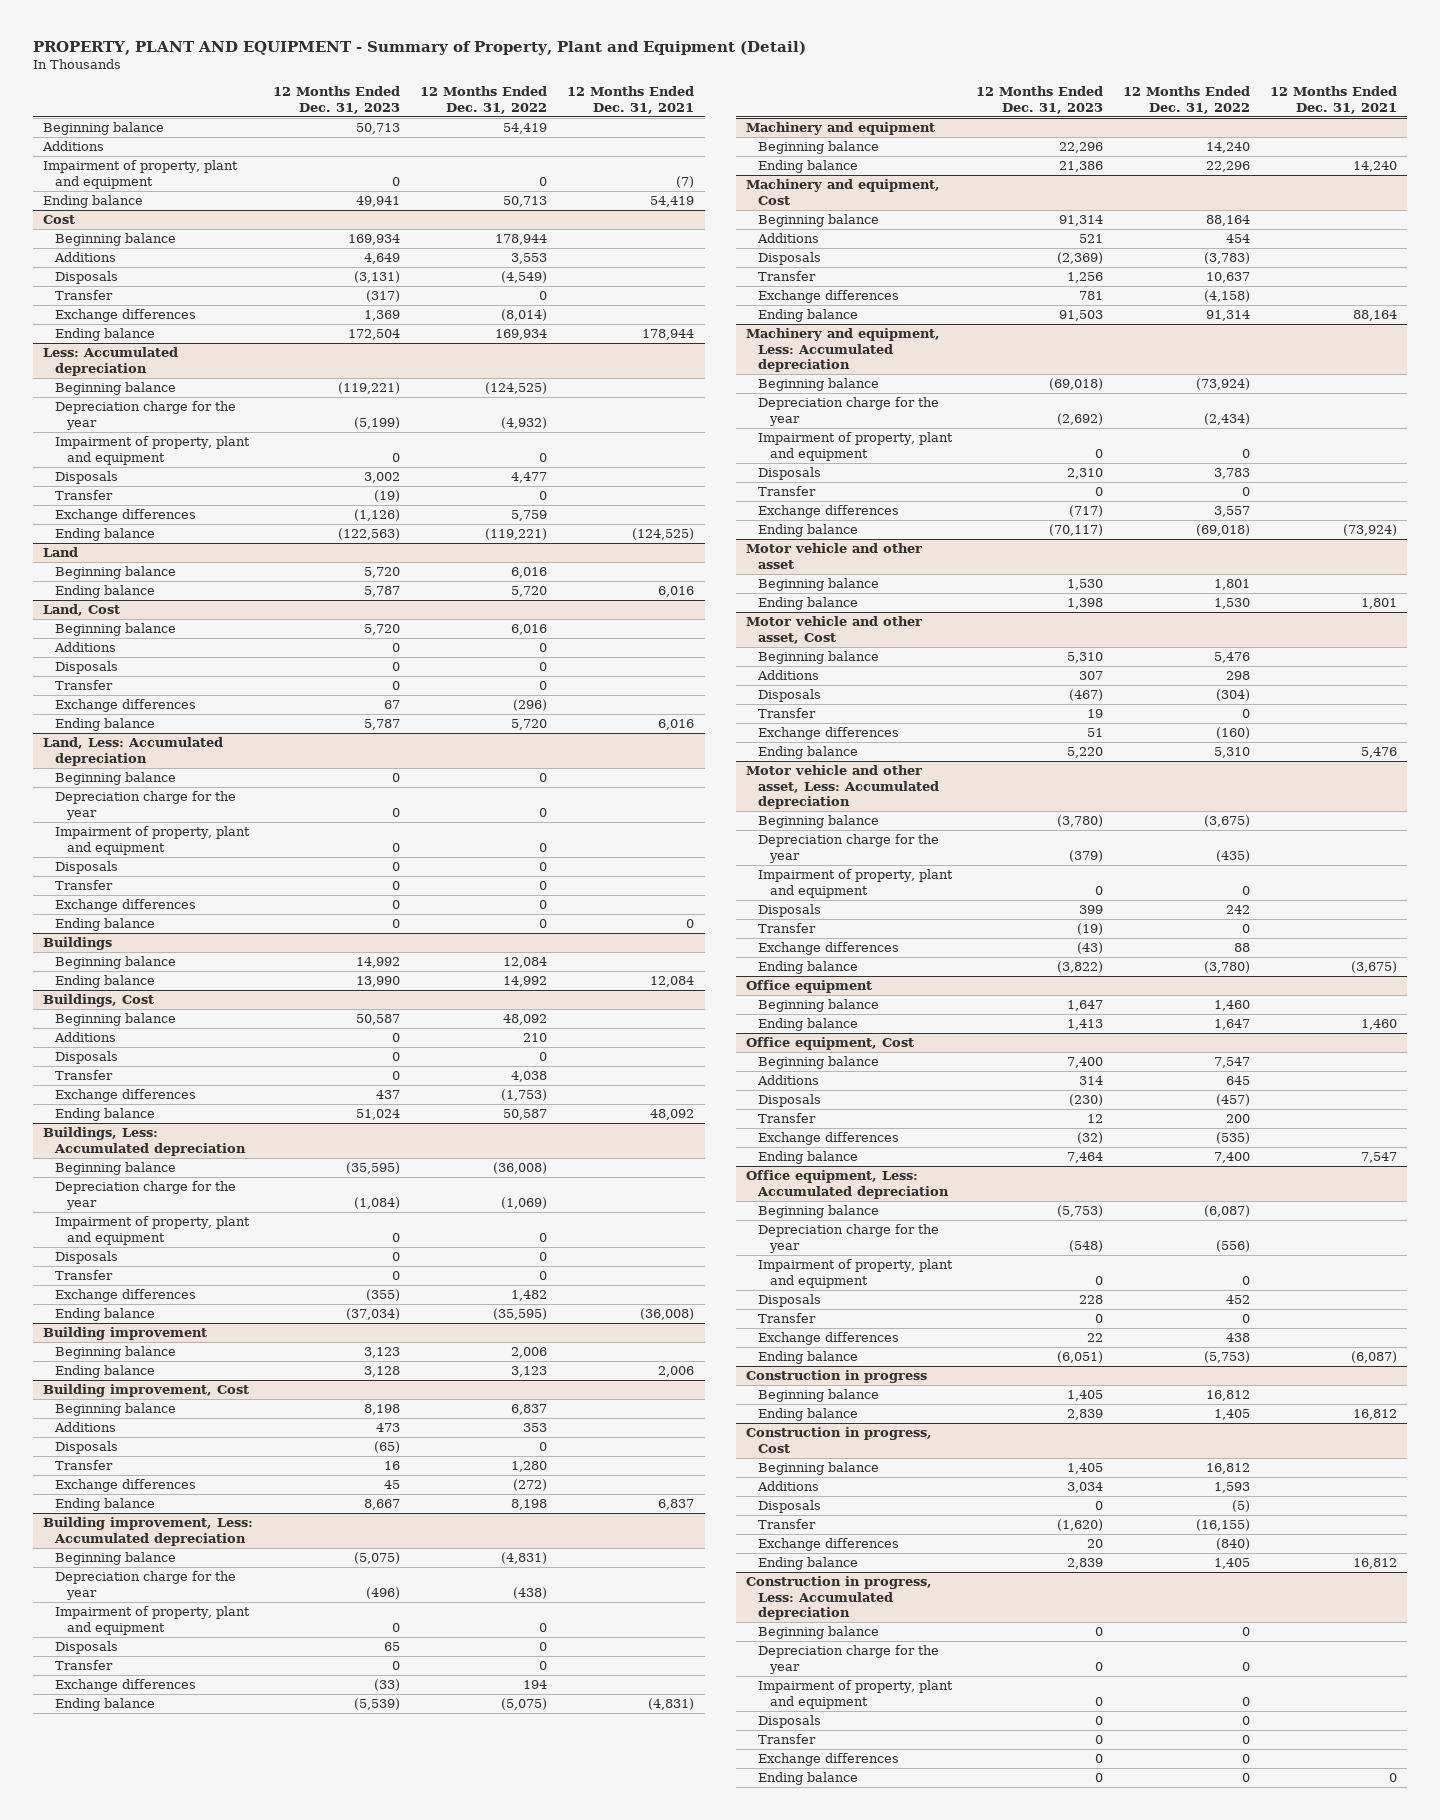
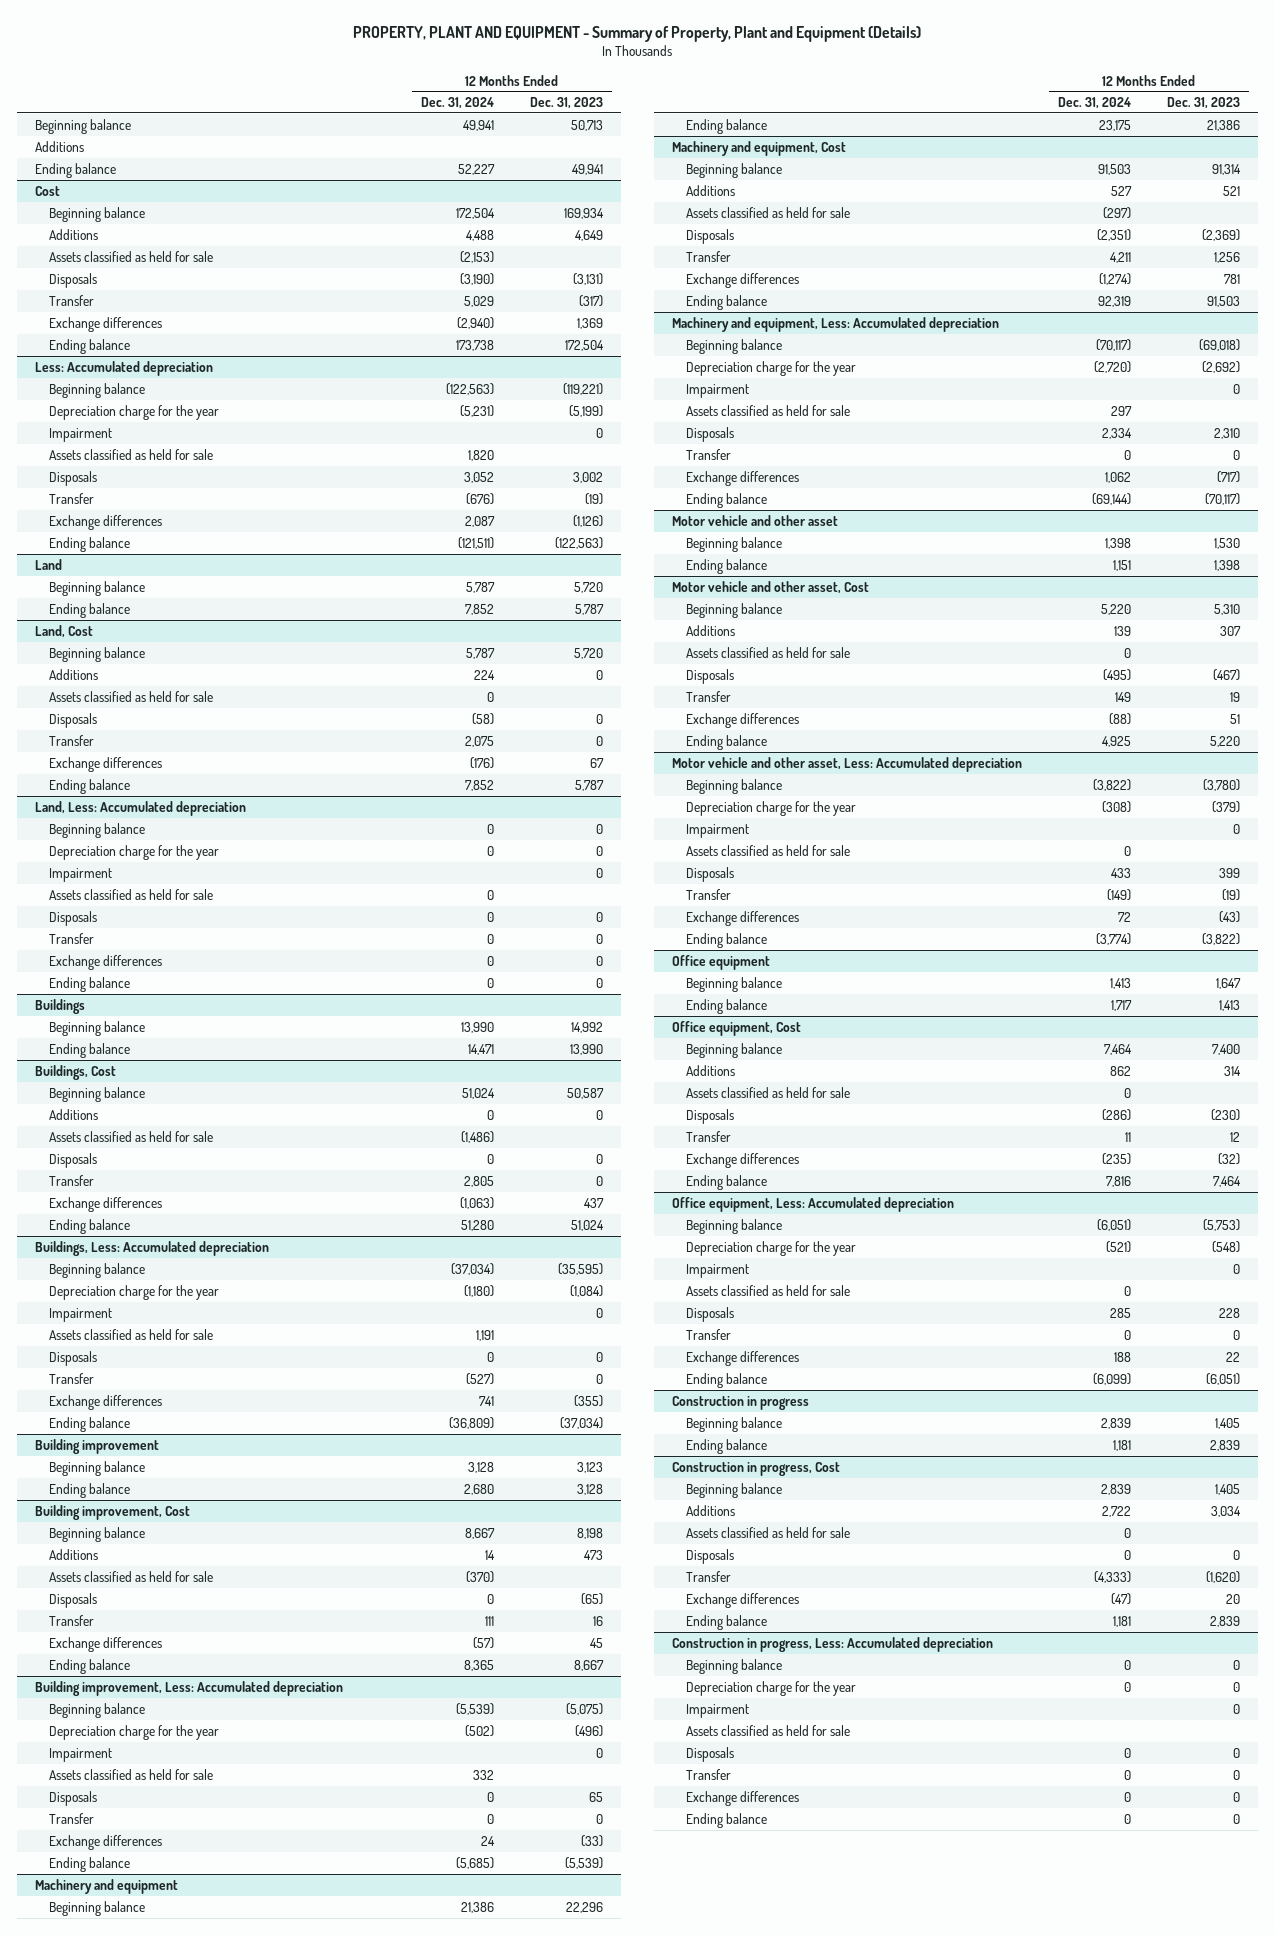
- PROPERTY, PLANT AND EQUIPMENT - Summary of Property, Plant and Equipment (Detail)
+ PROPERTY, PLANT AND EQUIPMENT - Summary of Property, Plant and Equipment (Details)
- | 12 Months Ended Dec. 31, 2023 | 12 Months Ended Dec. 31, 2022 | 12 Months Ended Dec. 31, 2021
+ | 12 Months Ended Dec. 31, 2024 | 12 Months Ended Dec. 31, 2023
- Impairment of property, plant and equipment | 0 | 0 | (7)
@ Cost
+ Assets classified as held for sale | (2,153) |
@ Less: Accumulated depreciation
- Impairment of property, plant and equipment | 0 | 0 |
+ Impairment | | 0
+ Assets classified as held for sale | 1,820 |
@ Land, Cost
+ Assets classified as held for sale | 0 |
@ Land, Less: Accumulated depreciation
- Impairment of property, plant and equipment | 0 | 0 |
+ Impairment | | 0
+ Assets classified as held for sale | 0 |
@ Buildings, Cost
+ Assets classified as held for sale | (1,486) |
@ Buildings, Less: Accumulated depreciation
- Impairment of property, plant and equipment | 0 | 0 |
+ Impairment | | 0
+ Assets classified as held for sale | 1,191 |
@ Building improvement, Cost
+ Assets classified as held for sale | (370) |
@ Building improvement, Less: Accumulated depreciation
- Impairment of property, plant and equipment | 0 | 0 |
+ Impairment | | 0
+ Assets classified as held for sale | 332 |
@ Machinery and equipment, Cost
+ Assets classified as held for sale | (297) |
@ Machinery and equipment, Less: Accumulated depreciation
- Impairment of property, plant and equipment | 0 | 0 |
+ Impairment | | 0
+ Assets classified as held for sale | 297 |
@ Motor vehicle and other asset, Cost
+ Assets classified as held for sale | 0 |
@ Motor vehicle and other asset, Less: Accumulated depreciation
- Impairment of property, plant and equipment | 0 | 0 |
+ Impairment | | 0
+ Assets classified as held for sale | 0 |
@ Office equipment, Cost
+ Assets classified as held for sale | 0 |
@ Office equipment, Less: Accumulated depreciation
- Impairment of property, plant and equipment | 0 | 0 |
+ Impairment | | 0
+ Assets classified as held for sale | 0 |
@ Construction in progress, Cost
+ Assets classified as held for sale | 0 |
@ Construction in progress, Less: Accumulated depreciation
- Impairment of property, plant and equipment | 0 | 0 |
+ Impairment | | 0
+ Assets classified as held for sale

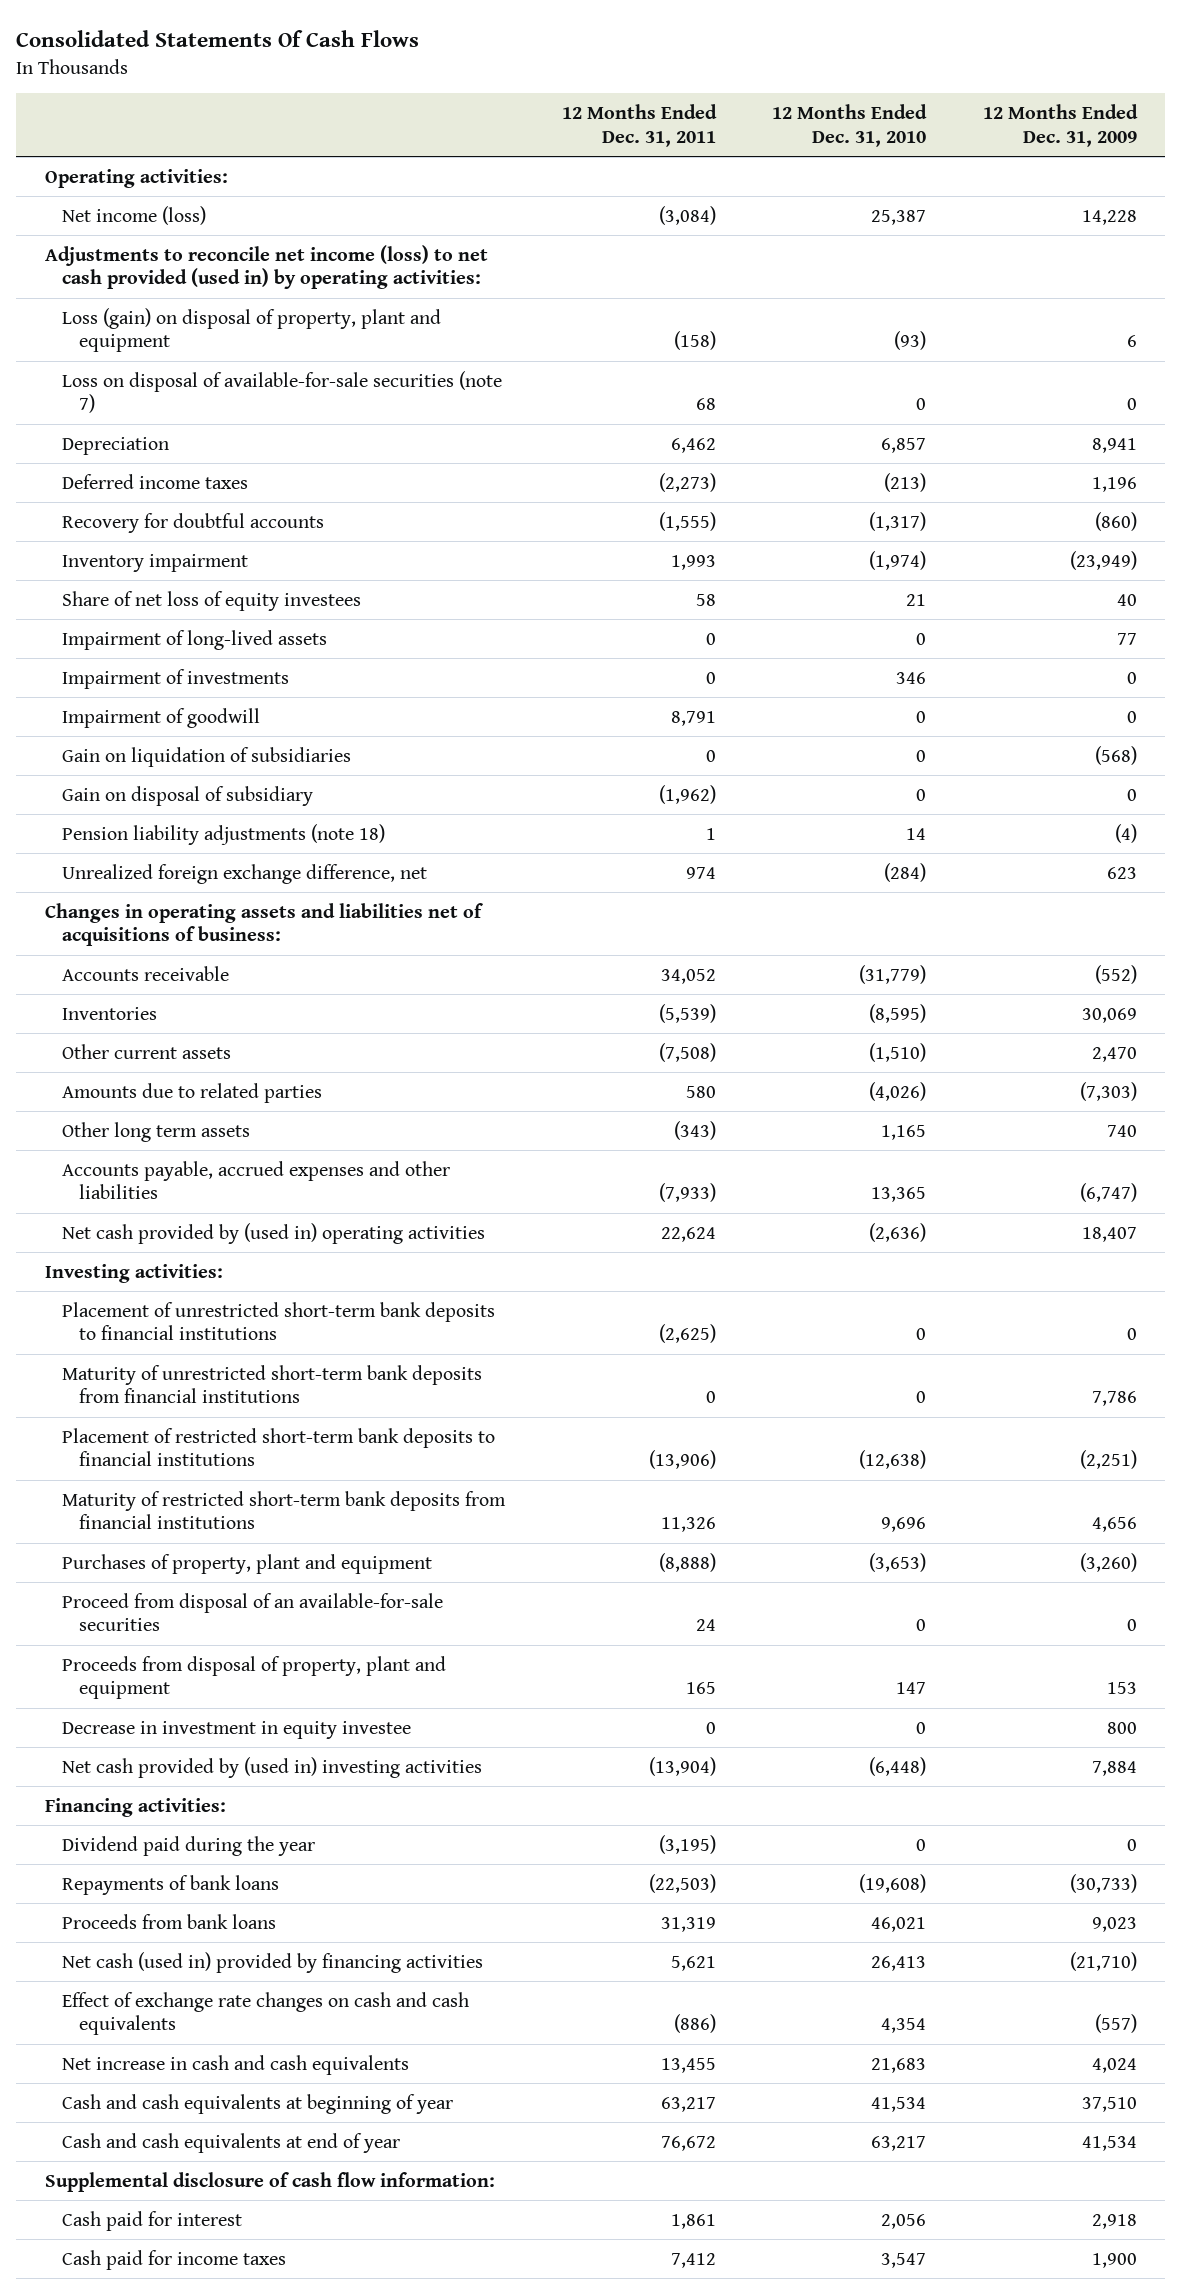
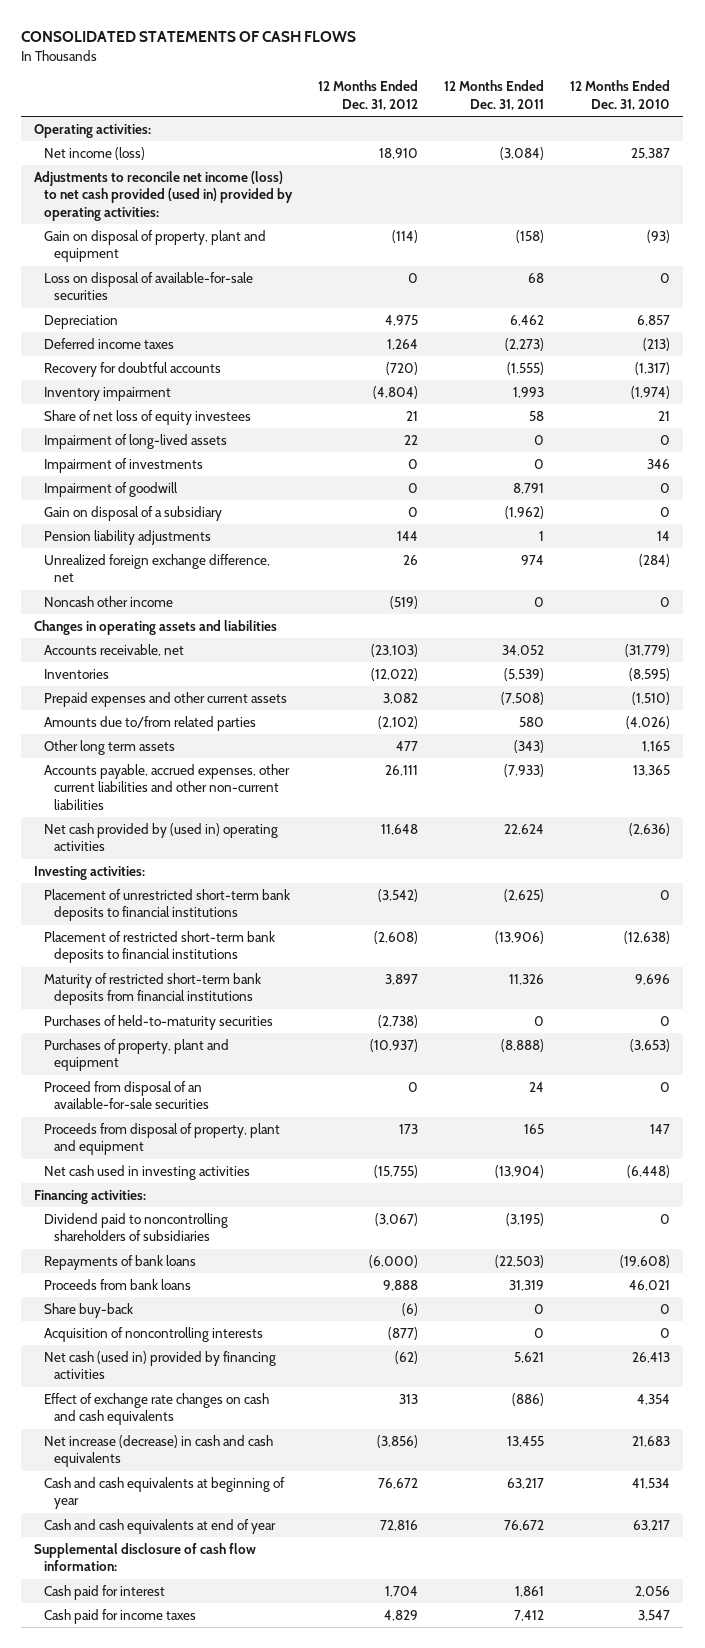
- Consolidated Statements Of Cash Flows
+ CONSOLIDATED STATEMENTS OF CASH FLOWS
- | 12 Months Ended Dec. 31, 2011 | 12 Months Ended Dec. 31, 2010 | 12 Months Ended Dec. 31, 2009
+ | 12 Months Ended Dec. 31, 2012 | 12 Months Ended Dec. 31, 2011 | 12 Months Ended Dec. 31, 2010
- Adjustments to reconcile net income (loss) to net cash provided (used in) by operating activities:
- Loss (gain) on disposal of property, plant and equipment | (158) | (93) | 6
- Loss on disposal of available-for-sale securities (note 7) | 68 | 0 | 0
+ Adjustments to reconcile net income (loss) to net cash provided (used in) provided by operating activities:
+ Gain on disposal of property, plant and equipment | (114) | (158) | (93)
+ Loss on disposal of available-for-sale securities | 0 | 68 | 0
- Gain on liquidation of subsidiaries | 0 | 0 | (568)
- Gain on disposal of subsidiary | (1,962) | 0 | 0
- Pension liability adjustments (note 18) | 1 | 14 | (4)
+ Gain on disposal of a subsidiary | 0 | (1,962) | 0
+ Pension liability adjustments | 144 | 1 | 14
- Changes in operating assets and liabilities net of acquisitions of business:
- Accounts receivable | 34,052 | (31,779) | (552)
+ Noncash other income | (519) | 0 | 0
+ Changes in operating assets and liabilities
+ Accounts receivable, net | (23,103) | 34,052 | (31,779)
- Other current assets | (7,508) | (1,510) | 2,470
- Amounts due to related parties | 580 | (4,026) | (7,303)
+ Prepaid expenses and other current assets | 3,082 | (7,508) | (1,510)
+ Amounts due to/from related parties | (2,102) | 580 | (4,026)
- Accounts payable, accrued expenses and other liabilities | (7,933) | 13,365 | (6,747)
+ Accounts payable, accrued expenses, other current liabilities and other non-current liabilities | 26,111 | (7,933) | 13,365
- Maturity of unrestricted short-term bank deposits from financial institutions | 0 | 0 | 7,786
+ Purchases of held-to-maturity securities | (2,738) | 0 | 0
- Decrease in investment in equity investee | 0 | 0 | 800
- Net cash provided by (used in) investing activities | (13,904) | (6,448) | 7,884
+ Net cash used in investing activities | (15,755) | (13,904) | (6,448)
- Dividend paid during the year | (3,195) | 0 | 0
+ Dividend paid to noncontrolling shareholders of subsidiaries | (3,067) | (3,195) | 0
+ Share buy-back | (6) | 0 | 0
+ Acquisition of noncontrolling interests | (877) | 0 | 0
- Net increase in cash and cash equivalents | 13,455 | 21,683 | 4,024
+ Net increase (decrease) in cash and cash equivalents | (3,856) | 13,455 | 21,683

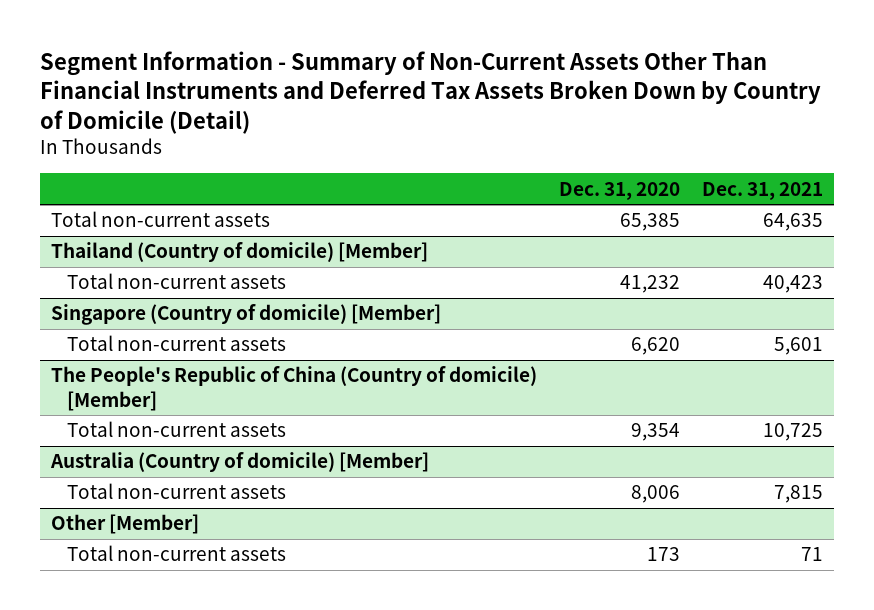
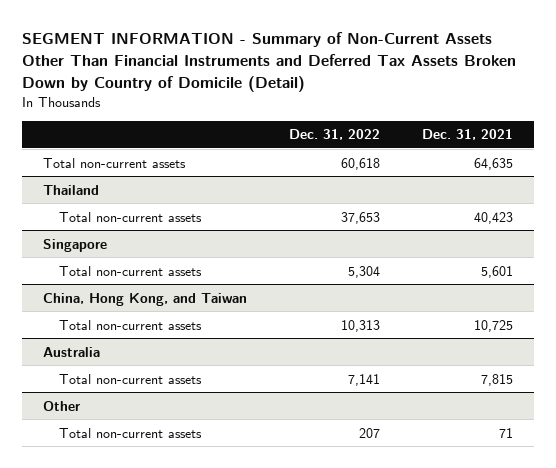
- Segment Information - Summary of Non-Current Assets Other Than Financial Instruments and Deferred Tax Assets Broken Down by Country of Domicile (Detail)
+ SEGMENT INFORMATION - Summary of Non-Current Assets Other Than Financial Instruments and Deferred Tax Assets Broken Down by Country of Domicile (Detail)
- | Dec. 31, 2020 | Dec. 31, 2021
+ | Dec. 31, 2022 | Dec. 31, 2021
- Thailand (Country of domicile) [Member]
+ Thailand
- Singapore (Country of domicile) [Member]
+ Singapore
- The People's Republic of China (Country of domicile) [Member]
+ China, Hong Kong, and Taiwan
- Australia (Country of domicile) [Member]
+ Australia
- Other [Member]
+ Other

